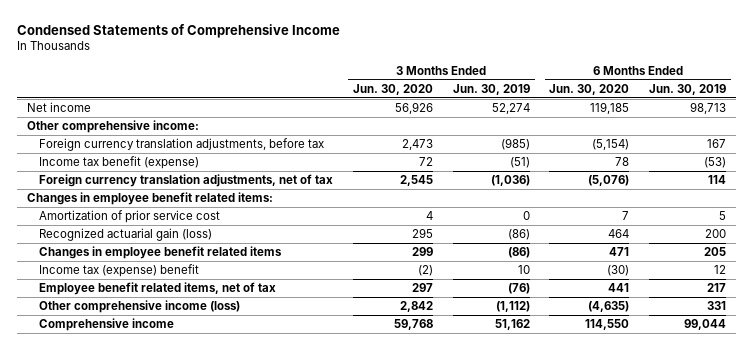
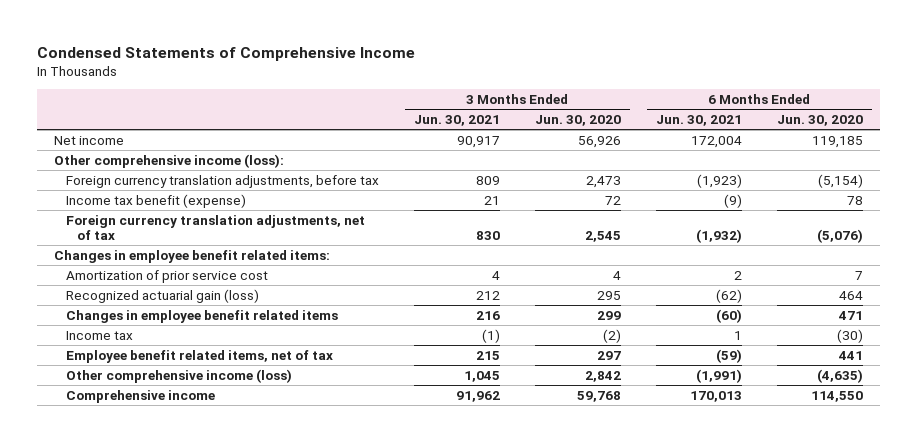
- | 3 Months Ended Jun. 30, 2020 | 3 Months Ended Jun. 30, 2019 | 6 Months Ended Jun. 30, 2020 | 6 Months Ended Jun. 30, 2019
+ | 3 Months Ended Jun. 30, 2021 | 3 Months Ended Jun. 30, 2020 | 6 Months Ended Jun. 30, 2021 | 6 Months Ended Jun. 30, 2020
- Other comprehensive income:
+ Other comprehensive income (loss):
- Income tax (expense) benefit | (2) | 10 | (30) | 12
+ Income tax | (1) | (2) | 1 | (30)

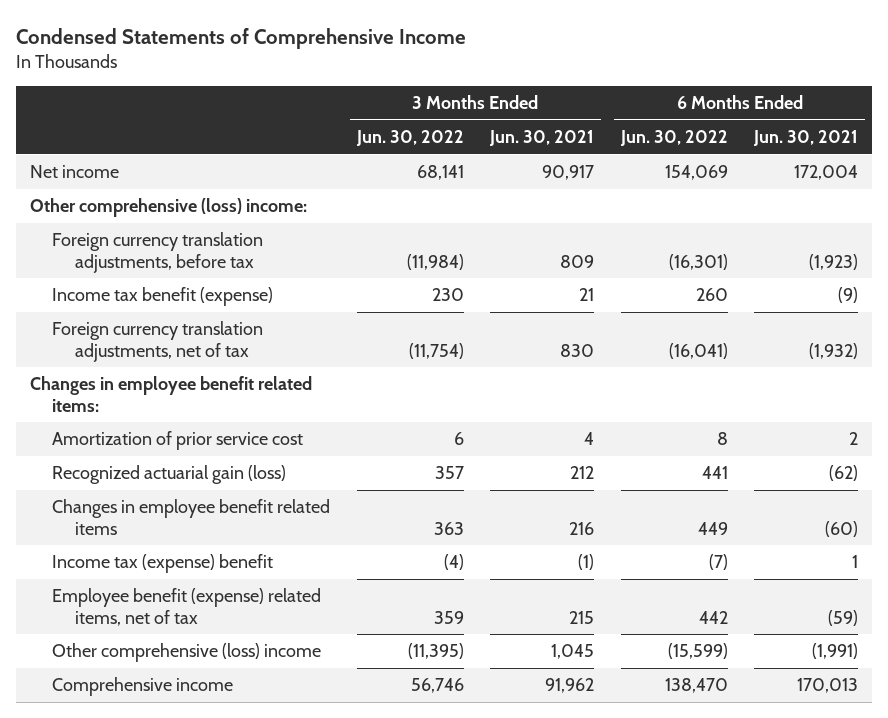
- | 3 Months Ended Jun. 30, 2021 | 3 Months Ended Jun. 30, 2020 | 6 Months Ended Jun. 30, 2021 | 6 Months Ended Jun. 30, 2020
+ | 3 Months Ended Jun. 30, 2022 | 3 Months Ended Jun. 30, 2021 | 6 Months Ended Jun. 30, 2022 | 6 Months Ended Jun. 30, 2021
- Other comprehensive income (loss):
+ Other comprehensive (loss) income:
- Income tax | (1) | (2) | 1 | (30)
- Employee benefit related items, net of tax | 215 | 297 | (59) | 441
- Other comprehensive income (loss) | 1,045 | 2,842 | (1,991) | (4,635)
+ Income tax (expense) benefit | (4) | (1) | (7) | 1
+ Employee benefit (expense) related items, net of tax | 359 | 215 | 442 | (59)
+ Other comprehensive (loss) income | (11,395) | 1,045 | (15,599) | (1,991)

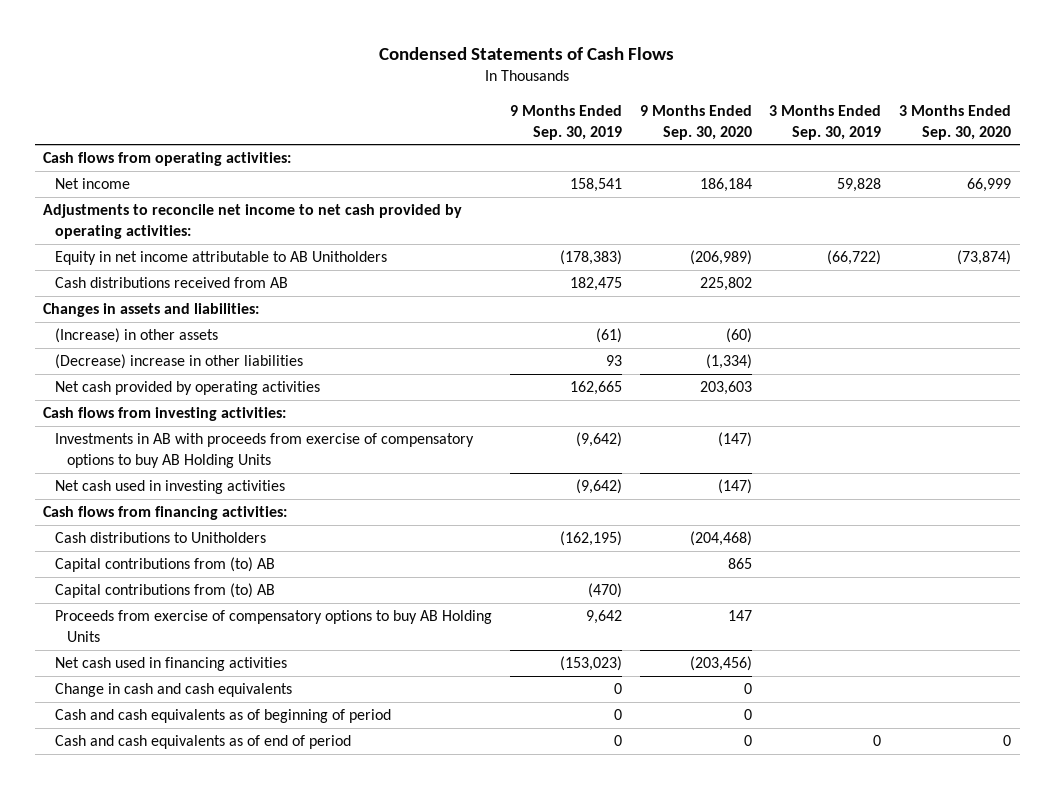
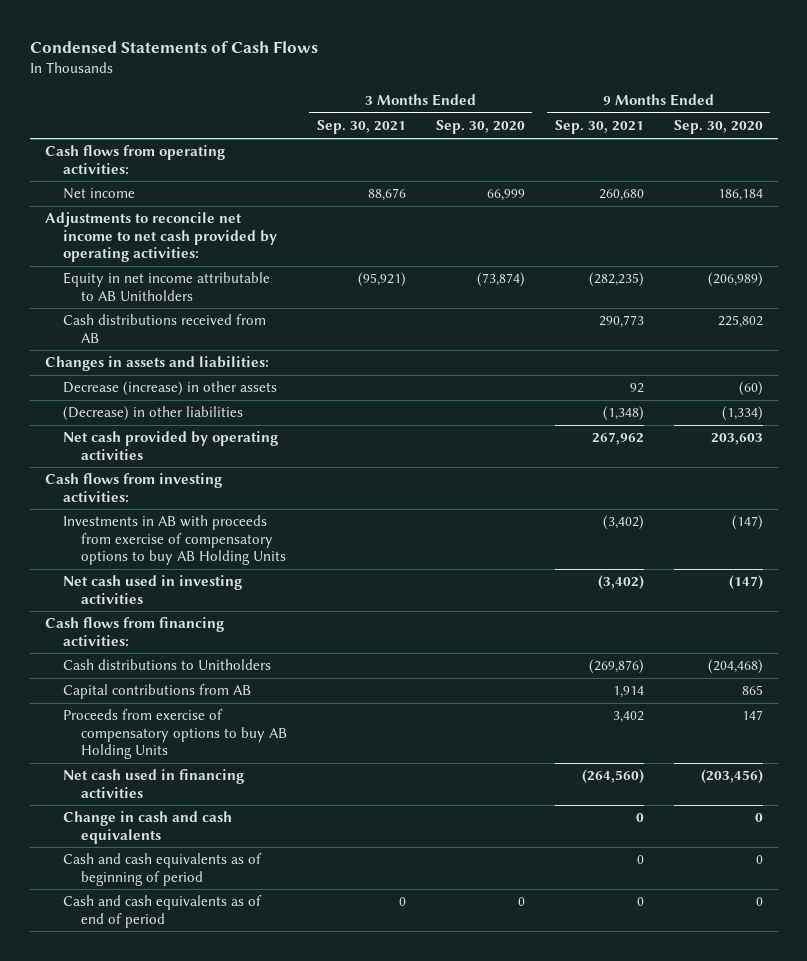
- | 9 Months Ended Sep. 30, 2019 | 9 Months Ended Sep. 30, 2020 | 3 Months Ended Sep. 30, 2019 | 3 Months Ended Sep. 30, 2020
+ | 3 Months Ended Sep. 30, 2021 | 3 Months Ended Sep. 30, 2020 | 9 Months Ended Sep. 30, 2021 | 9 Months Ended Sep. 30, 2020
- (Increase) in other assets | (61) | (60) | |
- (Decrease) increase in other liabilities | 93 | (1,334) | |
+ Decrease (increase) in other assets | | | 92 | (60)
+ (Decrease) in other liabilities | | | (1,348) | (1,334)
- Capital contributions from (to) AB | | 865 | |
- Capital contributions from (to) AB | (470) | | |
+ Capital contributions from AB | | | 1,914 | 865

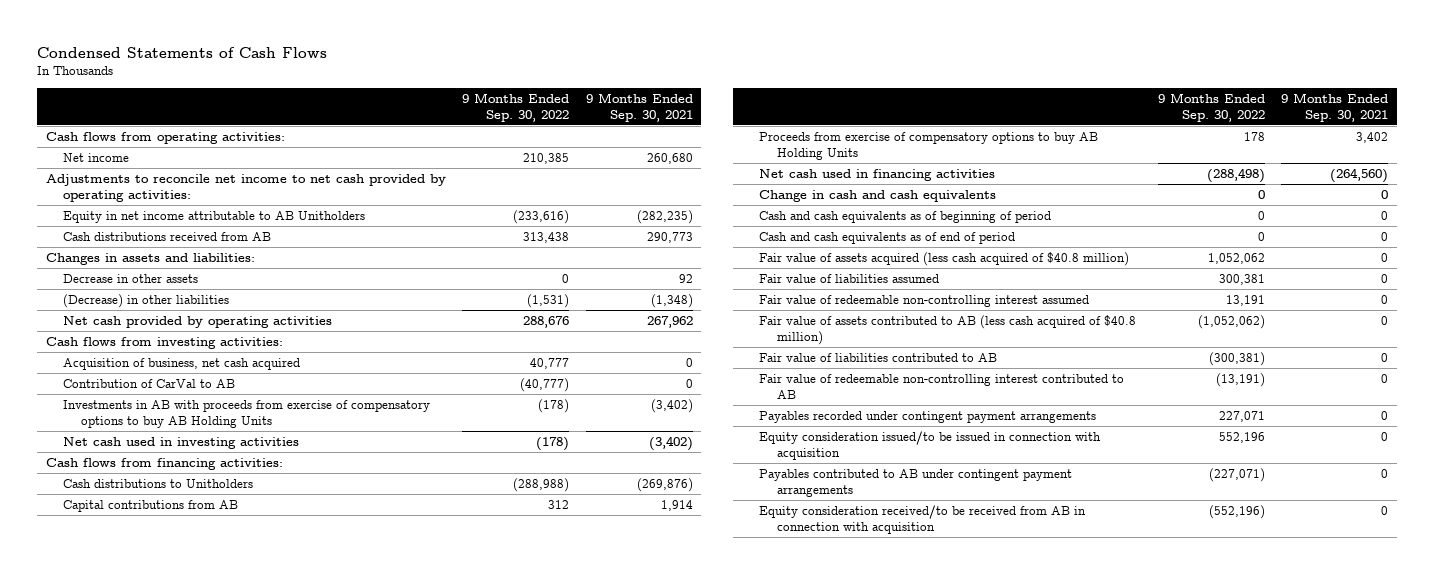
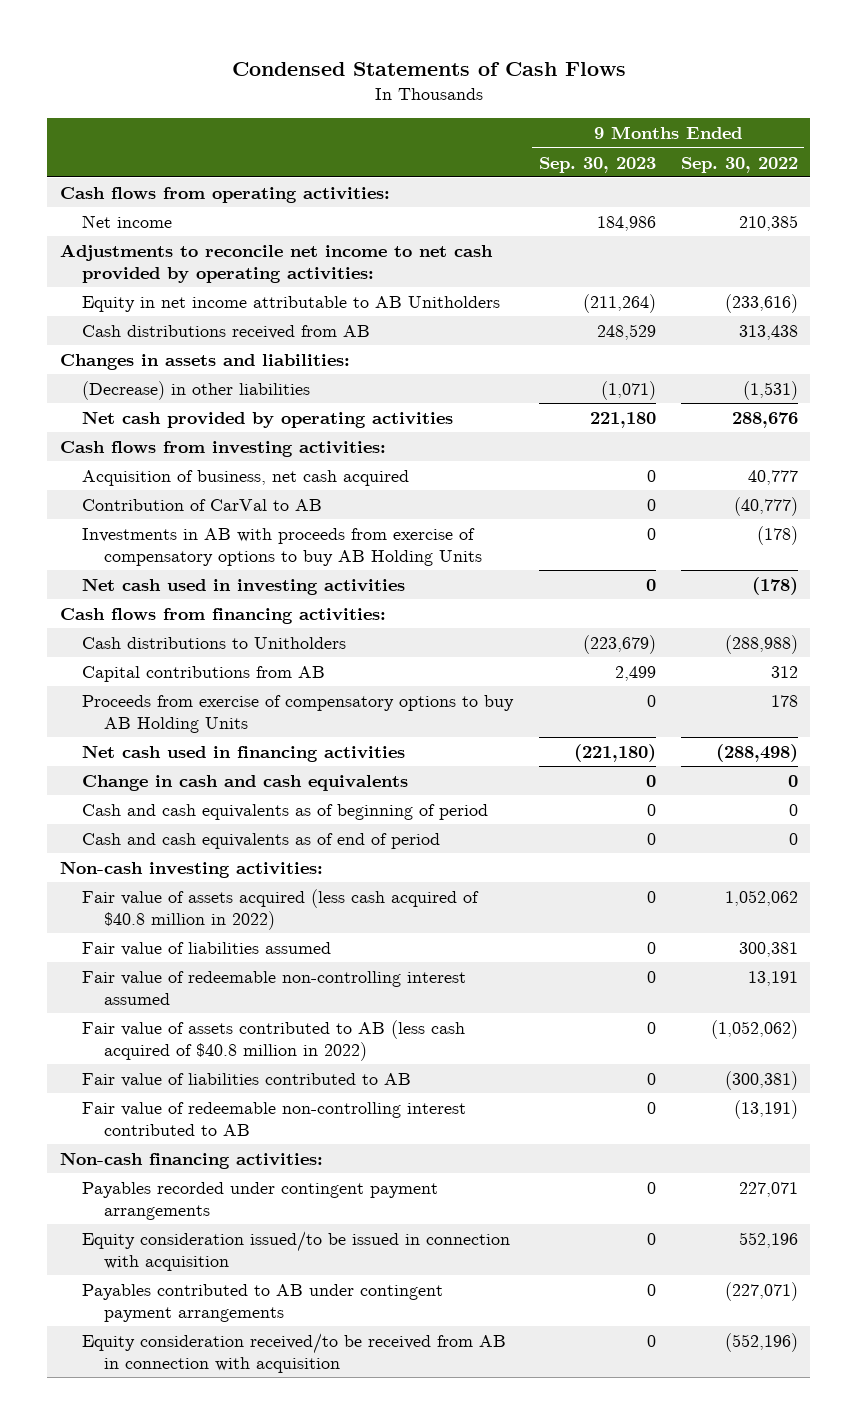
- | 9 Months Ended Sep. 30, 2022 | 9 Months Ended Sep. 30, 2021
+ | 9 Months Ended Sep. 30, 2023 | 9 Months Ended Sep. 30, 2022
- Decrease in other assets | 0 | 92
- Fair value of assets acquired (less cash acquired of $40.8 million) | 1,052,062 | 0
+ Non-cash investing activities:
+ Fair value of assets acquired (less cash acquired of $40.8 million in 2022) | 0 | 1,052,062
- Fair value of assets contributed to AB (less cash acquired of $40.8 million) | (1,052,062) | 0
+ Fair value of assets contributed to AB (less cash acquired of $40.8 million in 2022) | 0 | (1,052,062)
+ Non-cash financing activities:

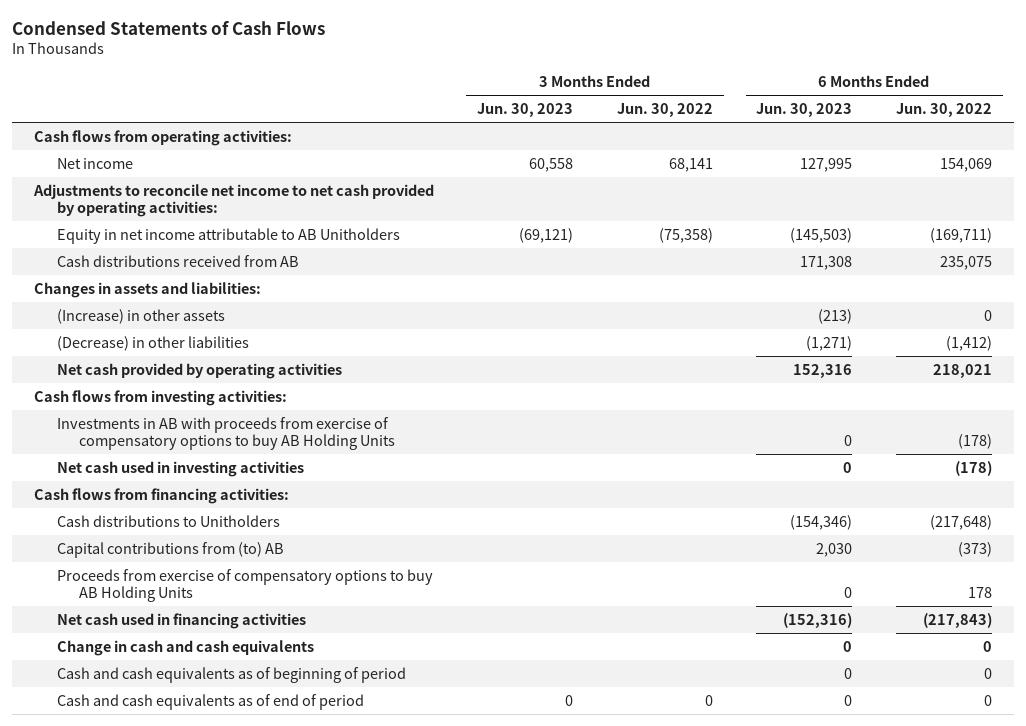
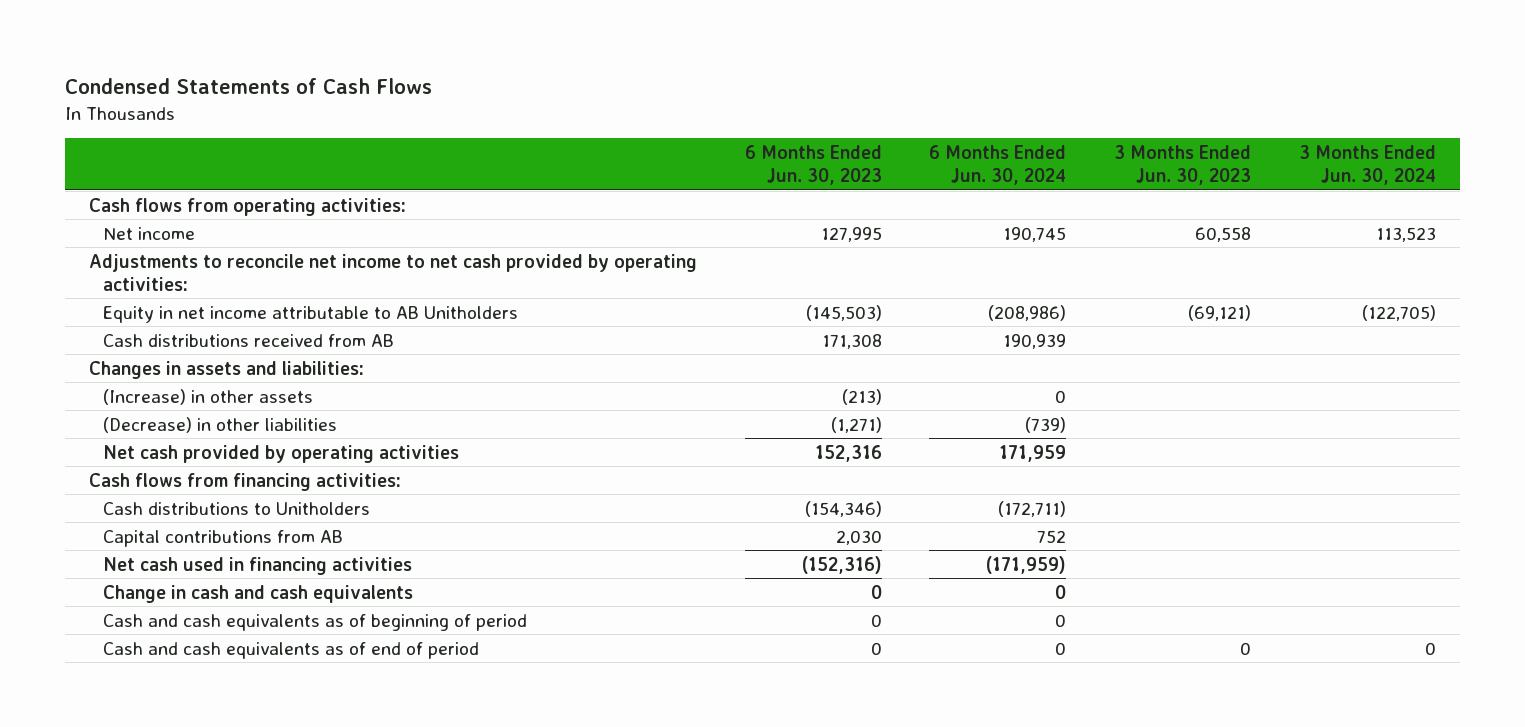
- | 3 Months Ended Jun. 30, 2023 | 3 Months Ended Jun. 30, 2022 | 6 Months Ended Jun. 30, 2023 | 6 Months Ended Jun. 30, 2022
+ | 6 Months Ended Jun. 30, 2023 | 6 Months Ended Jun. 30, 2024 | 3 Months Ended Jun. 30, 2023 | 3 Months Ended Jun. 30, 2024
- Cash flows from investing activities:
- Investments in AB with proceeds from exercise of compensatory options to buy AB Holding Units | | | 0 | (178)
- Net cash used in investing activities | | | 0 | (178)
- Capital contributions from (to) AB | | | 2,030 | (373)
- Proceeds from exercise of compensatory options to buy AB Holding Units | | | 0 | 178
+ Capital contributions from AB | 2,030 | 752 | |

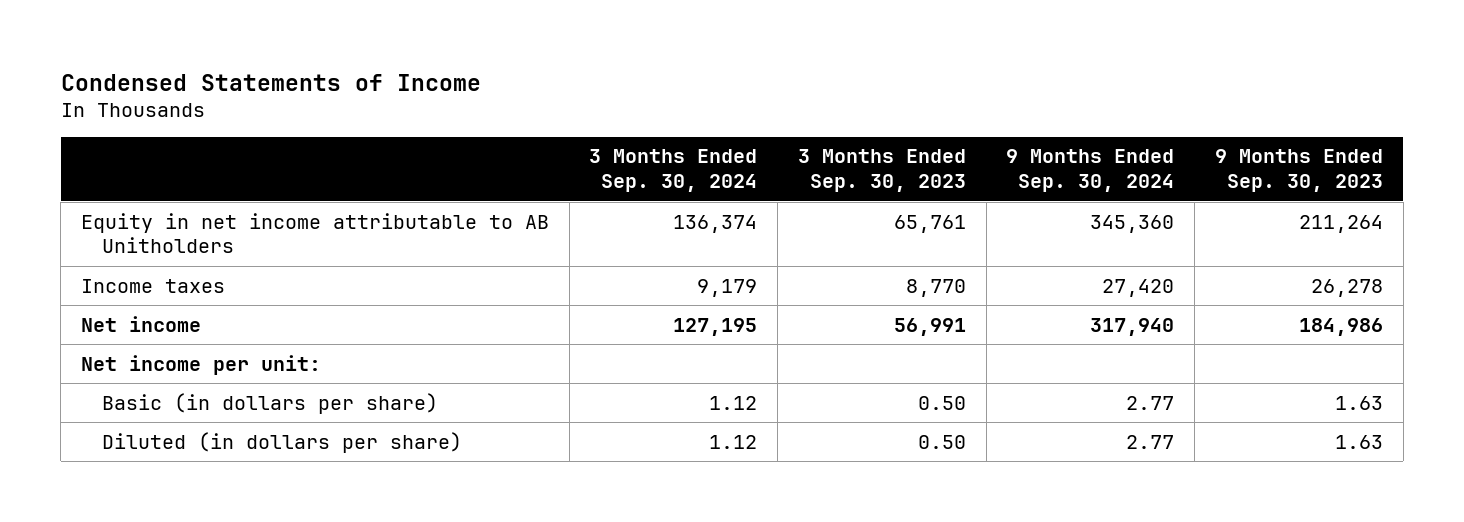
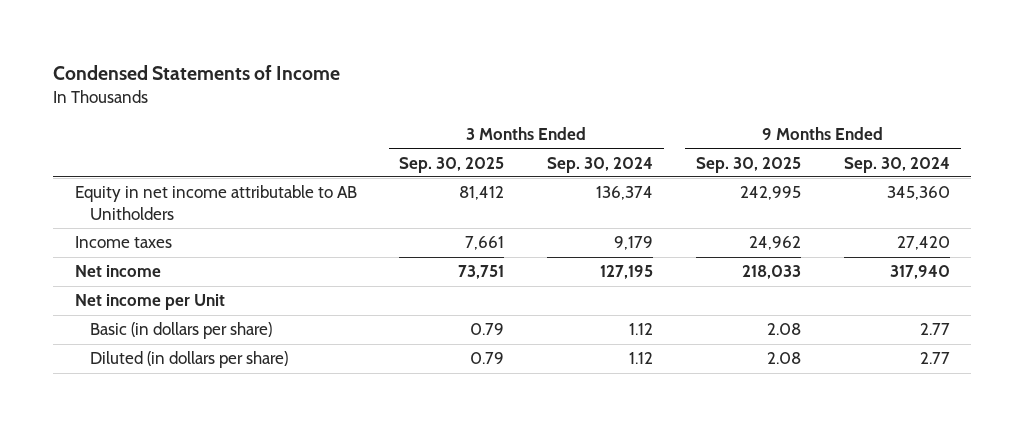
- | 3 Months Ended Sep. 30, 2024 | 3 Months Ended Sep. 30, 2023 | 9 Months Ended Sep. 30, 2024 | 9 Months Ended Sep. 30, 2023
+ | 3 Months Ended Sep. 30, 2025 | 3 Months Ended Sep. 30, 2024 | 9 Months Ended Sep. 30, 2025 | 9 Months Ended Sep. 30, 2024
- Net income per unit:
+ Net income per Unit

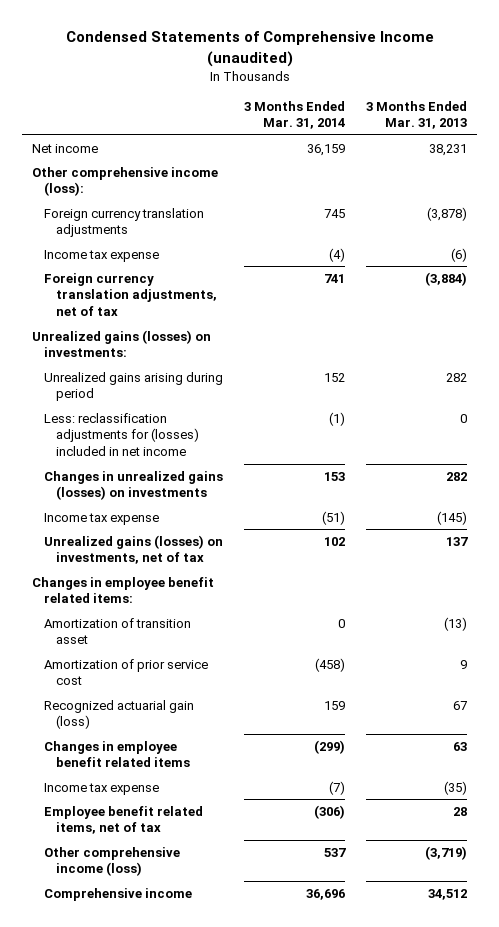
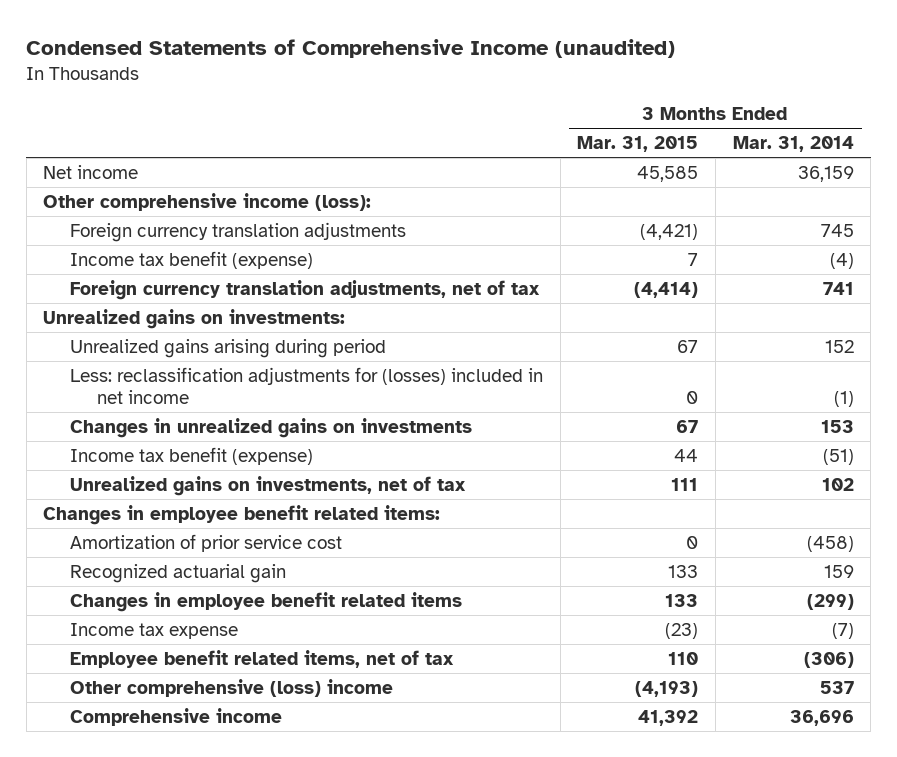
- | 3 Months Ended Mar. 31, 2014 | 3 Months Ended Mar. 31, 2013
+ | 3 Months Ended Mar. 31, 2015 | 3 Months Ended Mar. 31, 2014
- Income tax expense | (4) | (6)
+ Income tax benefit (expense) | 7 | (4)
- Unrealized gains (losses) on investments:
+ Unrealized gains on investments:
- Changes in unrealized gains (losses) on investments | 153 | 282
- Income tax expense | (51) | (145)
- Unrealized gains (losses) on investments, net of tax | 102 | 137
+ Changes in unrealized gains on investments | 67 | 153
+ Income tax benefit (expense) | 44 | (51)
+ Unrealized gains on investments, net of tax | 111 | 102
- Amortization of transition asset | 0 | (13)
- Recognized actuarial gain (loss) | 159 | 67
+ Recognized actuarial gain | 133 | 159
- Other comprehensive income (loss) | 537 | (3,719)
+ Other comprehensive (loss) income | (4,193) | 537

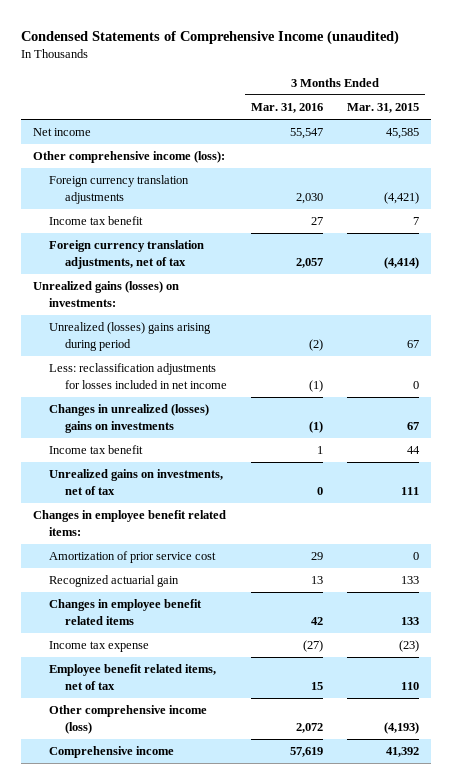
- | 3 Months Ended Mar. 31, 2015 | 3 Months Ended Mar. 31, 2014
+ | 3 Months Ended Mar. 31, 2016 | 3 Months Ended Mar. 31, 2015
- Income tax benefit (expense) | 7 | (4)
+ Income tax benefit | 27 | 7
- Unrealized gains on investments:
- Unrealized gains arising during period | 67 | 152
- Less: reclassification adjustments for (losses) included in net income | 0 | (1)
- Changes in unrealized gains on investments | 67 | 153
- Income tax benefit (expense) | 44 | (51)
+ Unrealized gains (losses) on investments:
+ Unrealized (losses) gains arising during period | (2) | 67
+ Less: reclassification adjustments for losses included in net income | (1) | 0
+ Changes in unrealized (losses) gains on investments | (1) | 67
+ Income tax benefit | 1 | 44
- Other comprehensive (loss) income | (4,193) | 537
+ Other comprehensive income (loss) | 2,072 | (4,193)

